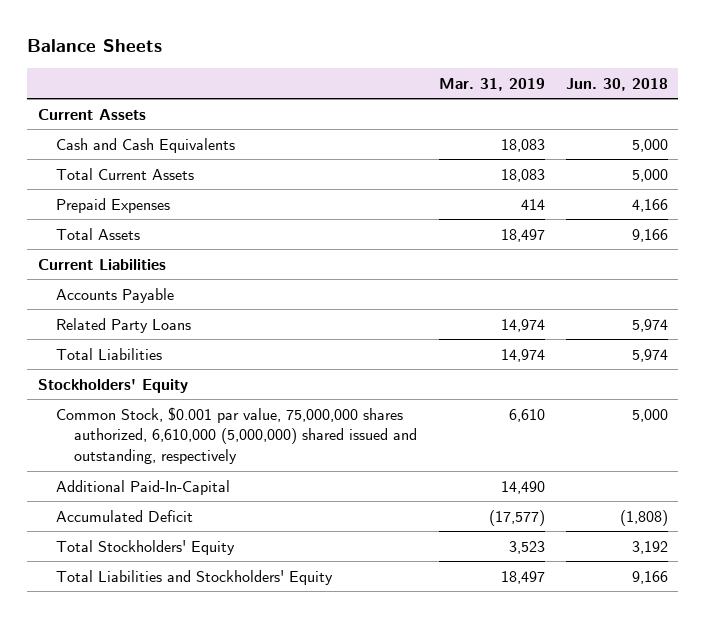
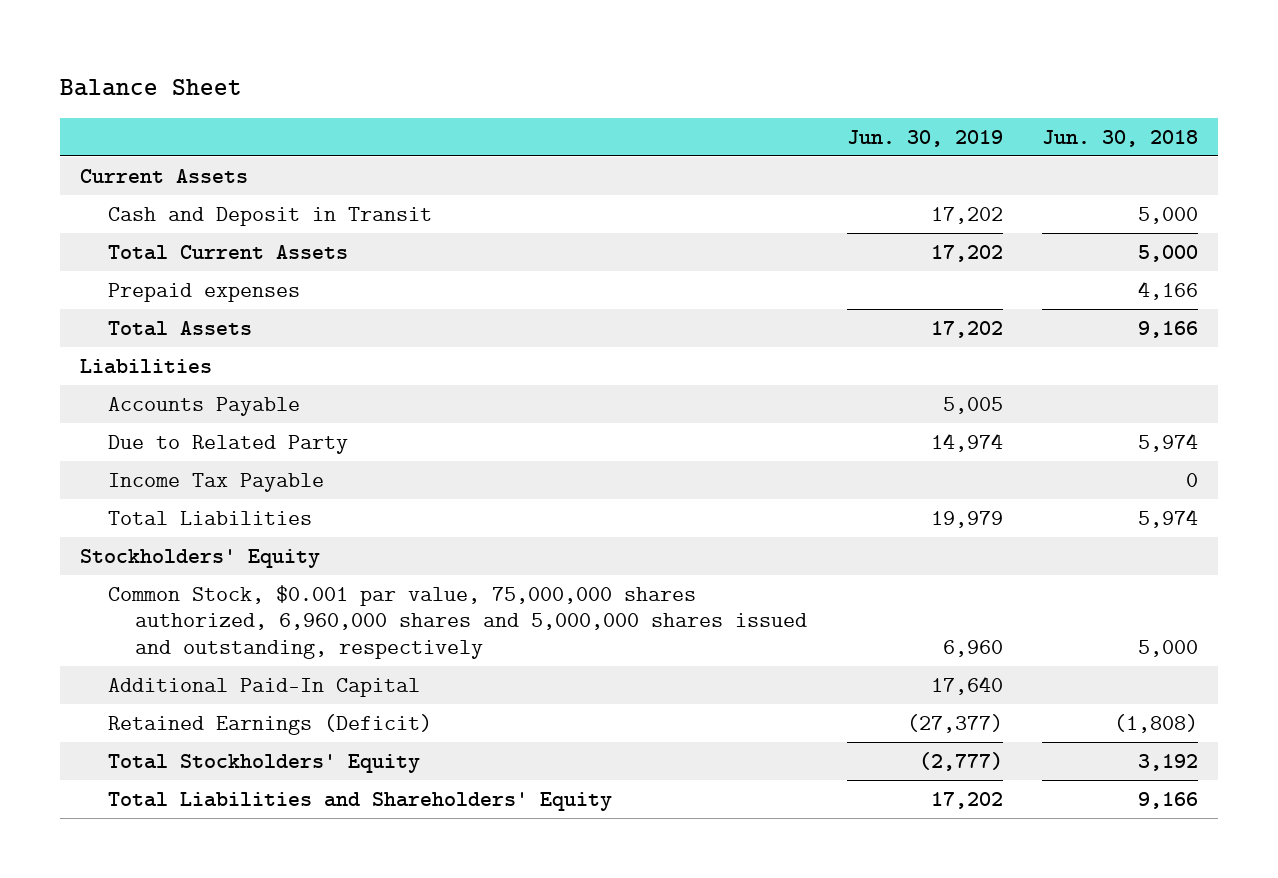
- Balance Sheets
+ Balance Sheet
- | Mar. 31, 2019 | Jun. 30, 2018
+ | Jun. 30, 2019 | Jun. 30, 2018
- Cash and Cash Equivalents | 18,083 | 5,000
+ Cash and Deposit in Transit | 17,202 | 5,000
- Prepaid Expenses | 414 | 4,166
+ Prepaid expenses | | 4,166
- Current Liabilities
+ Liabilities
- Related Party Loans | 14,974 | 5,974
+ Due to Related Party | 14,974 | 5,974
+ Income Tax Payable | | 0
- Common Stock, $0.001 par value, 75,000,000 shares authorized, 6,610,000 (5,000,000) shared issued and outstanding, respectively | 6,610 | 5,000
- Additional Paid-In-Capital | 14,490 |
- Accumulated Deficit | (17,577) | (1,808)
+ Common Stock, $0.001 par value, 75,000,000 shares authorized, 6,960,000 shares and 5,000,000 shares issued and outstanding, respectively | 6,960 | 5,000
+ Additional Paid-In Capital | 17,640 |
+ Retained Earnings (Deficit) | (27,377) | (1,808)
- Total Liabilities and Stockholders' Equity | 18,497 | 9,166
+ Total Liabilities and Shareholders' Equity | 17,202 | 9,166

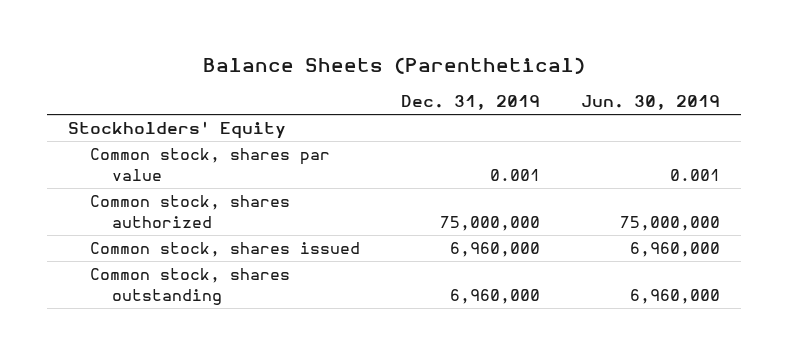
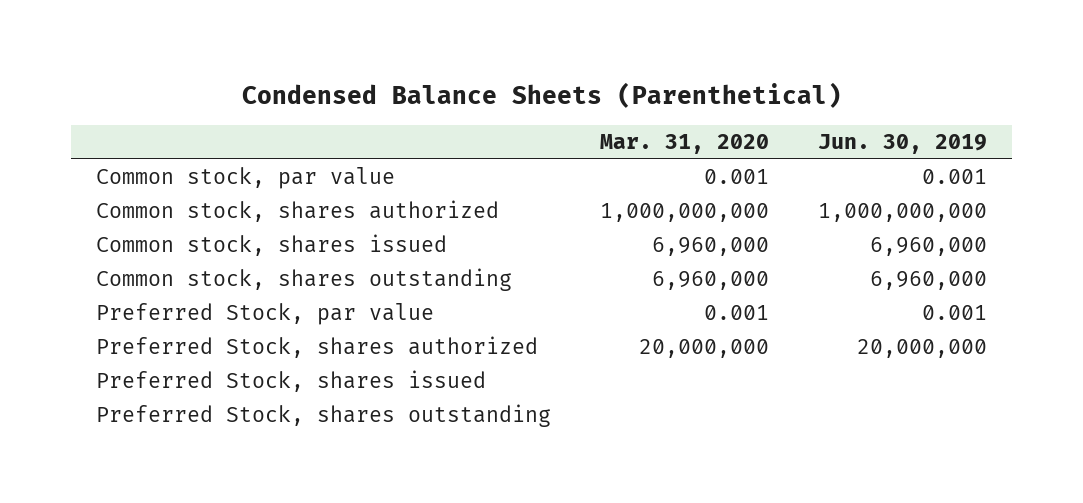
- Balance Sheets (Parenthetical)
+ Condensed Balance Sheets (Parenthetical)
- | Dec. 31, 2019 | Jun. 30, 2019
+ | Mar. 31, 2020 | Jun. 30, 2019
- Stockholders' Equity
- Common stock, shares par value | 0.001 | 0.001
- Common stock, shares authorized | 75,000,000 | 75,000,000
+ Common stock, par value | 0.001 | 0.001
+ Common stock, shares authorized | 1,000,000,000 | 1,000,000,000
+ Preferred Stock, par value | 0.001 | 0.001
+ Preferred Stock, shares authorized | 20,000,000 | 20,000,000
+ Preferred Stock, shares issued
+ Preferred Stock, shares outstanding

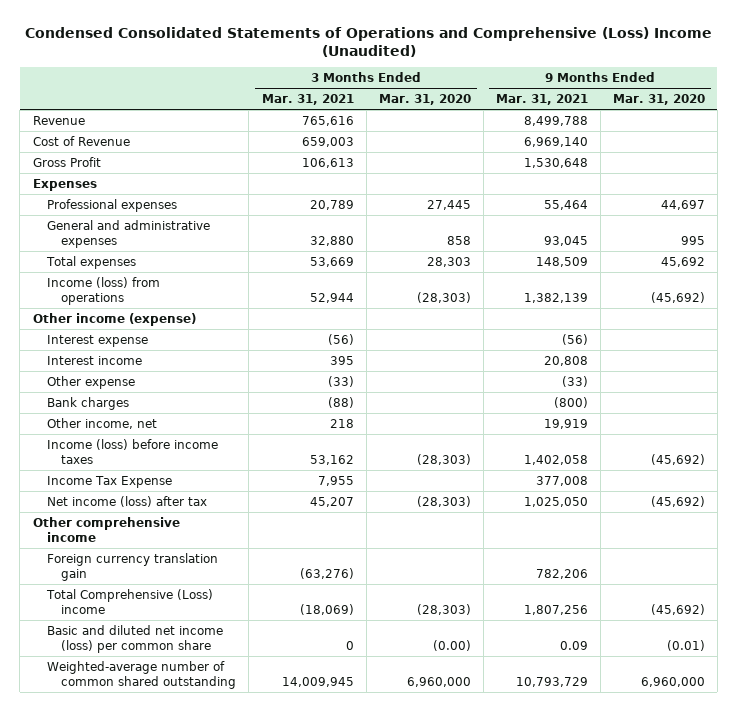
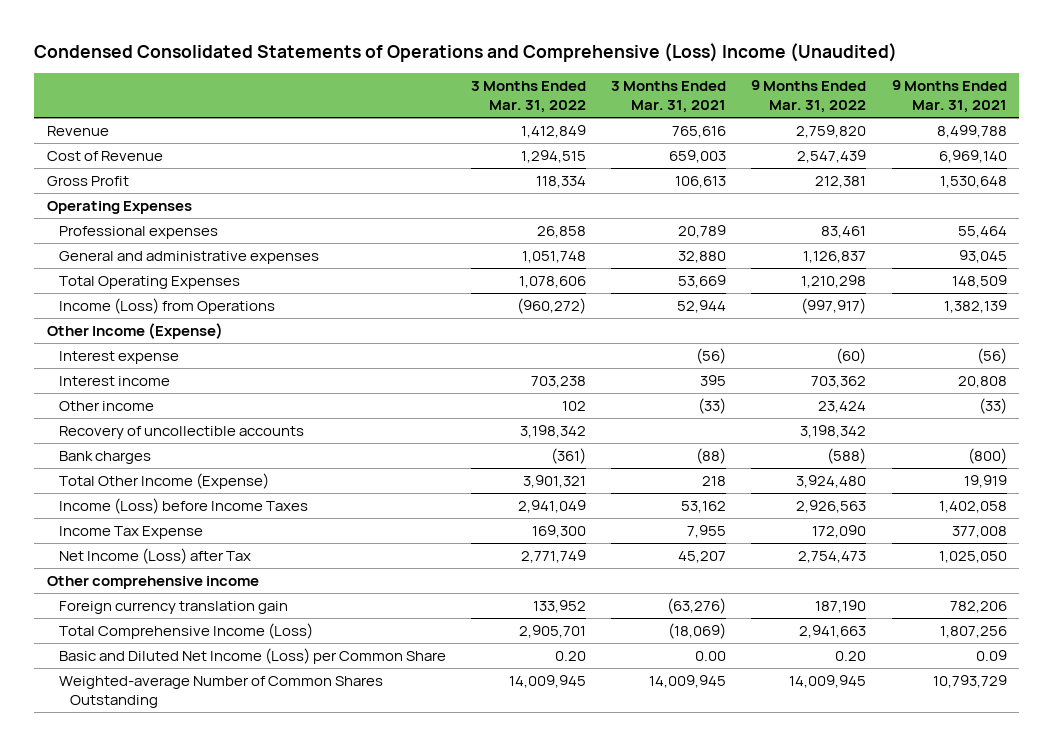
- | 3 Months Ended Mar. 31, 2021 | 3 Months Ended Mar. 31, 2020 | 9 Months Ended Mar. 31, 2021 | 9 Months Ended Mar. 31, 2020
+ | 3 Months Ended Mar. 31, 2022 | 3 Months Ended Mar. 31, 2021 | 9 Months Ended Mar. 31, 2022 | 9 Months Ended Mar. 31, 2021
- Expenses
+ Operating Expenses
- Total expenses | 53,669 | 28,303 | 148,509 | 45,692
- Income (loss) from operations | 52,944 | (28,303) | 1,382,139 | (45,692)
- Other income (expense)
+ Total Operating Expenses | 1,078,606 | 53,669 | 1,210,298 | 148,509
+ Income (Loss) from Operations | (960,272) | 52,944 | (997,917) | 1,382,139
+ Other Income (Expense)
- Other expense | (33) | | (33) |
+ Other income | 102 | (33) | 23,424 | (33)
+ Recovery of uncollectible accounts | 3,198,342 | | 3,198,342 |
- Other income, net | 218 | | 19,919 |
- Income (loss) before income taxes | 53,162 | (28,303) | 1,402,058 | (45,692)
+ Total Other Income (Expense) | 3,901,321 | 218 | 3,924,480 | 19,919
+ Income (Loss) before Income Taxes | 2,941,049 | 53,162 | 2,926,563 | 1,402,058
- Net income (loss) after tax | 45,207 | (28,303) | 1,025,050 | (45,692)
+ Net Income (Loss) after Tax | 2,771,749 | 45,207 | 2,754,473 | 1,025,050
- Total Comprehensive (Loss) income | (18,069) | (28,303) | 1,807,256 | (45,692)
- Basic and diluted net income (loss) per common share | 0 | (0.00) | 0.09 | (0.01)
- Weighted-average number of common shared outstanding | 14,009,945 | 6,960,000 | 10,793,729 | 6,960,000
+ Total Comprehensive Income (Loss) | 2,905,701 | (18,069) | 2,941,663 | 1,807,256
+ Basic and Diluted Net Income (Loss) per Common Share | 0.20 | 0.00 | 0.20 | 0.09
+ Weighted-average Number of Common Shares Outstanding | 14,009,945 | 14,009,945 | 14,009,945 | 10,793,729

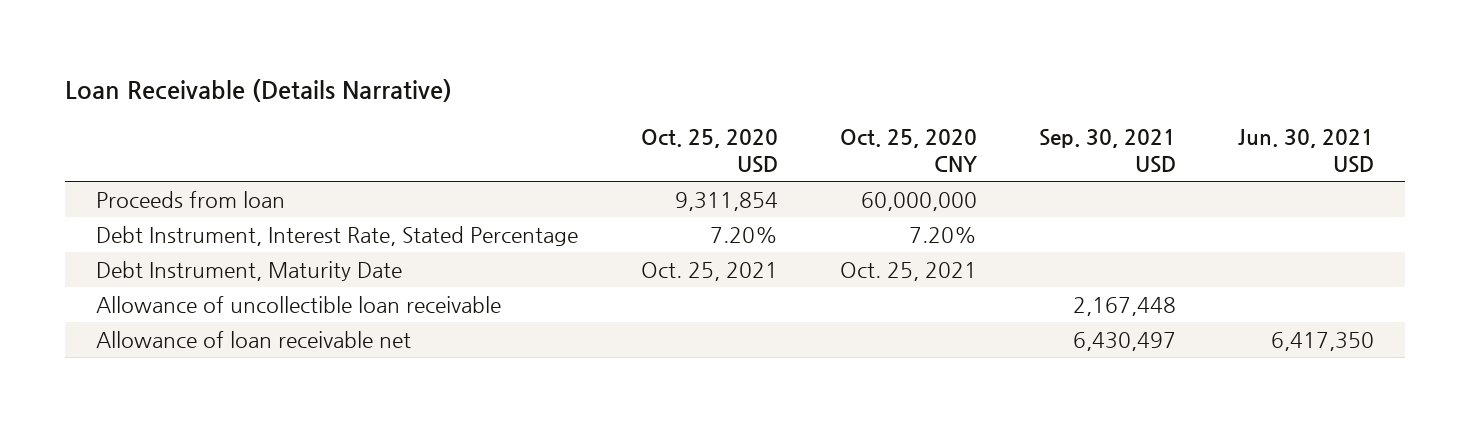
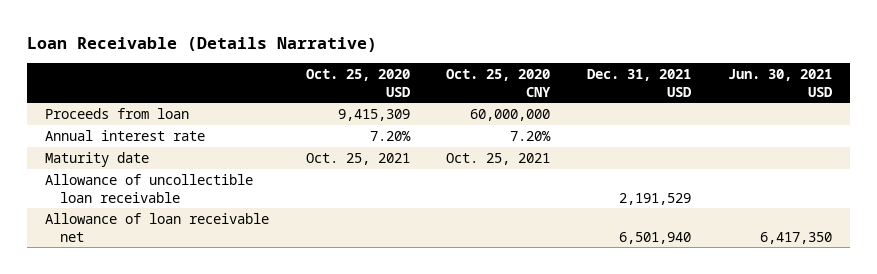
- | Oct. 25, 2020 USD | Oct. 25, 2020 CNY | Sep. 30, 2021 USD | Jun. 30, 2021 USD
+ | Oct. 25, 2020 USD | Oct. 25, 2020 CNY | Dec. 31, 2021 USD | Jun. 30, 2021 USD
- Proceeds from loan | 9,311,854 | 60,000,000 | |
- Debt Instrument, Interest Rate, Stated Percentage | 7.20% | 7.20% | |
- Debt Instrument, Maturity Date | Oct. 25, 2021 | Oct. 25, 2021 | |
+ Proceeds from loan | 9,415,309 | 60,000,000 | |
+ Annual interest rate | 7.20% | 7.20% | |
+ Maturity date | Oct. 25, 2021 | Oct. 25, 2021 | |

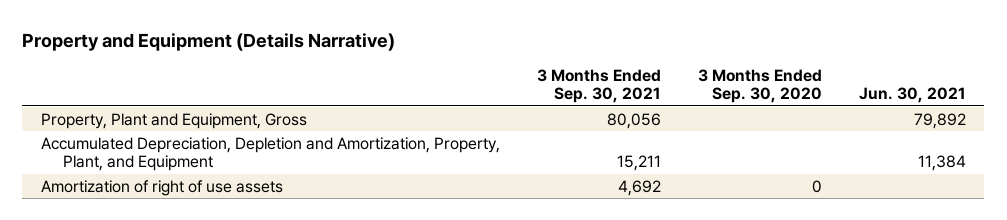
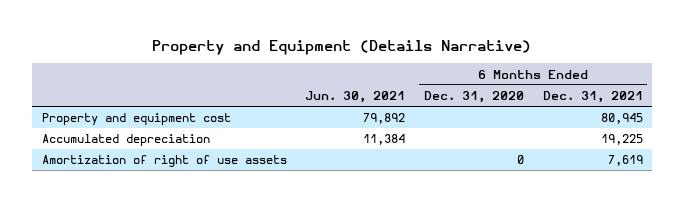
- | 3 Months Ended Sep. 30, 2021 | 3 Months Ended Sep. 30, 2020 | Jun. 30, 2021
+ | Jun. 30, 2021 | 6 Months Ended Dec. 31, 2020 | 6 Months Ended Dec. 31, 2021
- Property, Plant and Equipment, Gross | 80,056 | | 79,892
- Accumulated Depreciation, Depletion and Amortization, Property, Plant, and Equipment | 15,211 | | 11,384
+ Property and equipment cost | 79,892 | | 80,945
+ Accumulated depreciation | 11,384 | | 19,225

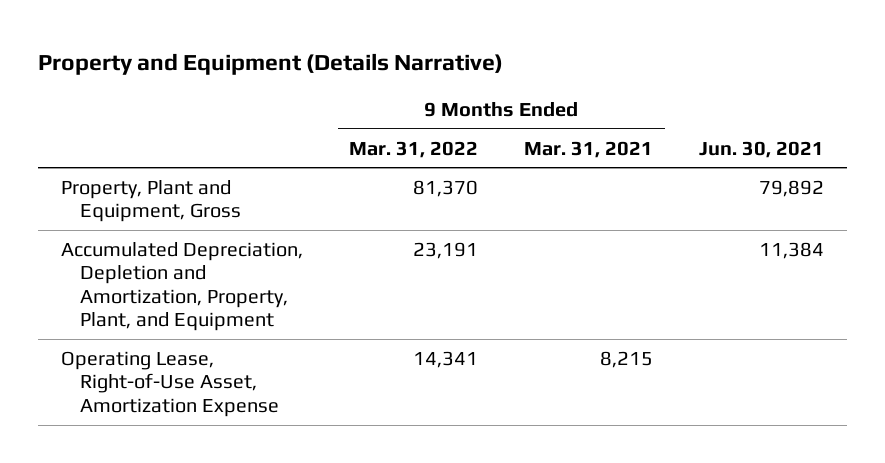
- | Jun. 30, 2021 | 6 Months Ended Dec. 31, 2020 | 6 Months Ended Dec. 31, 2021
+ | 9 Months Ended Mar. 31, 2022 | 9 Months Ended Mar. 31, 2021 | Jun. 30, 2021
- Property and equipment cost | 79,892 | | 80,945
- Accumulated depreciation | 11,384 | | 19,225
- Amortization of right of use assets | | 0 | 7,619
+ Property, Plant and Equipment, Gross | 81,370 | | 79,892
+ Accumulated Depreciation, Depletion and Amortization, Property, Plant, and Equipment | 23,191 | | 11,384
+ Operating Lease, Right-of-Use Asset, Amortization Expense | 14,341 | 8,215 |

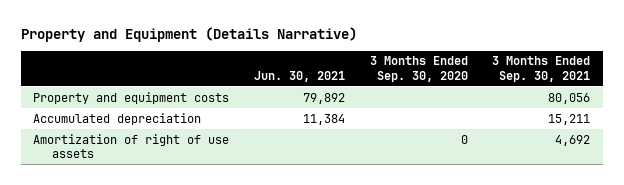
- | 9 Months Ended Mar. 31, 2022 | 9 Months Ended Mar. 31, 2021 | Jun. 30, 2021
+ | Jun. 30, 2021 | 3 Months Ended Sep. 30, 2020 | 3 Months Ended Sep. 30, 2021
- Property, Plant and Equipment, Gross | 81,370 | | 79,892
- Accumulated Depreciation, Depletion and Amortization, Property, Plant, and Equipment | 23,191 | | 11,384
- Operating Lease, Right-of-Use Asset, Amortization Expense | 14,341 | 8,215 |
+ Property and equipment costs | 79,892 | | 80,056
+ Accumulated depreciation | 11,384 | | 15,211
+ Amortization of right of use assets | | 0 | 4,692

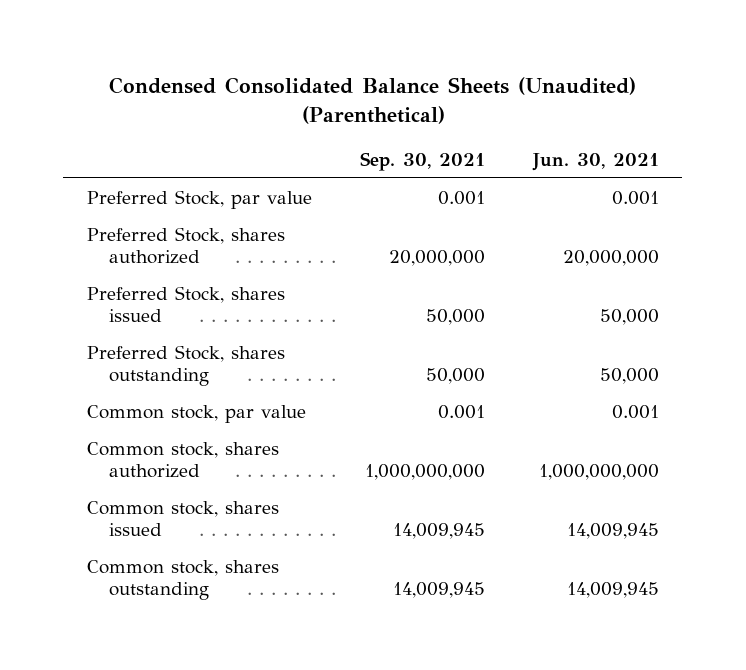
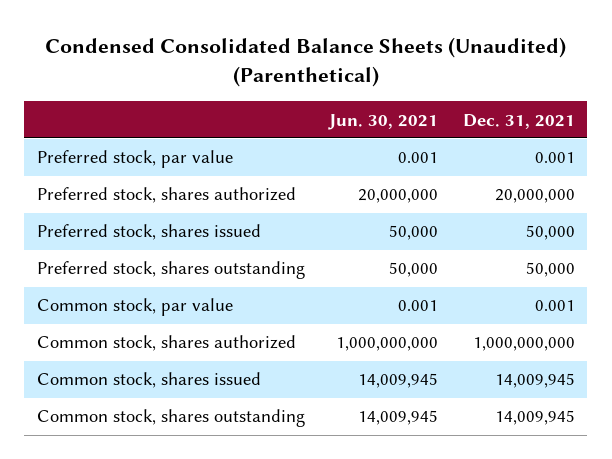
- | Sep. 30, 2021 | Jun. 30, 2021
+ | Jun. 30, 2021 | Dec. 31, 2021
- Preferred Stock, par value | 0.001 | 0.001
- Preferred Stock, shares authorized | 20,000,000 | 20,000,000
- Preferred Stock, shares issued | 50,000 | 50,000
- Preferred Stock, shares outstanding | 50,000 | 50,000
+ Preferred stock, par value | 0.001 | 0.001
+ Preferred stock, shares authorized | 20,000,000 | 20,000,000
+ Preferred stock, shares issued | 50,000 | 50,000
+ Preferred stock, shares outstanding | 50,000 | 50,000

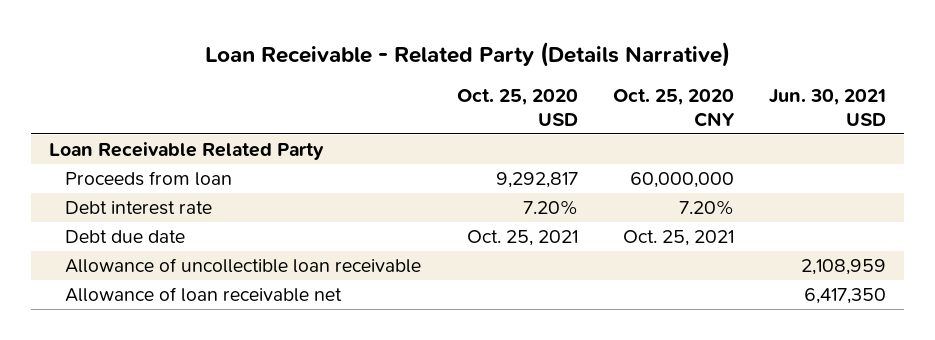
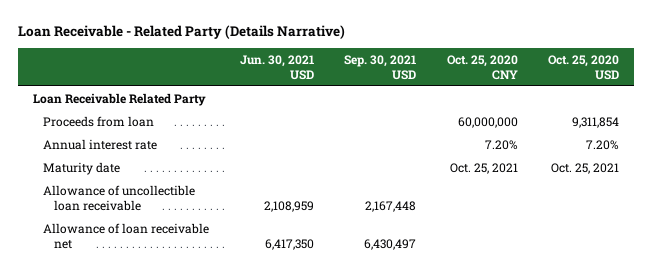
- | Oct. 25, 2020 USD | Oct. 25, 2020 CNY | Jun. 30, 2021 USD
+ | Jun. 30, 2021 USD | Sep. 30, 2021 USD | Oct. 25, 2020 CNY | Oct. 25, 2020 USD
- Proceeds from loan | 9,292,817 | 60,000,000 |
- Debt interest rate | 7.20% | 7.20% |
- Debt due date | Oct. 25, 2021 | Oct. 25, 2021 |
+ Proceeds from loan | | | 60,000,000 | 9,311,854
+ Annual interest rate | | | 7.20% | 7.20%
+ Maturity date | | | Oct. 25, 2021 | Oct. 25, 2021

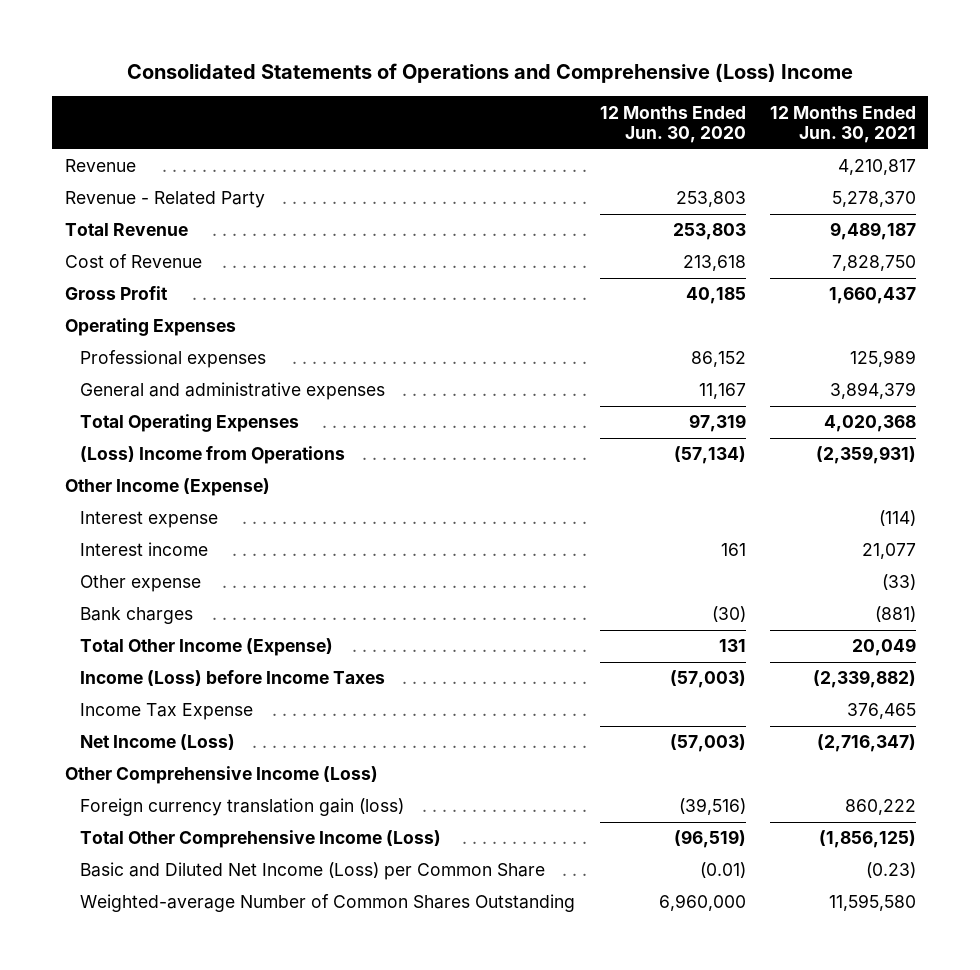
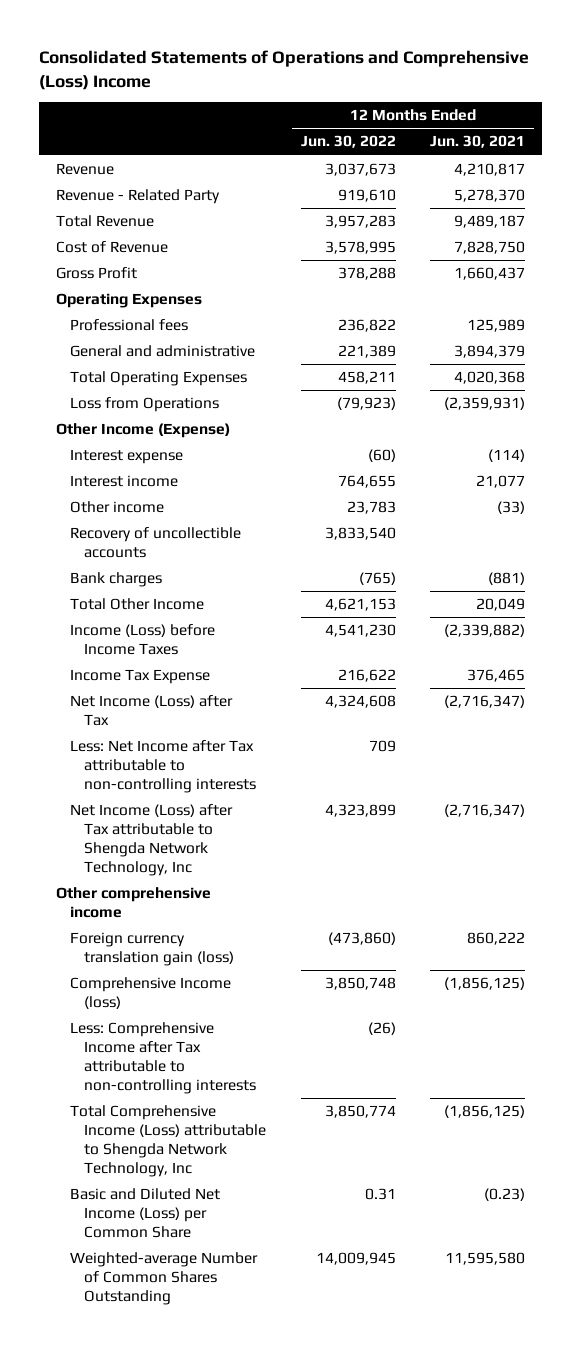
- | 12 Months Ended Jun. 30, 2020 | 12 Months Ended Jun. 30, 2021
+ | 12 Months Ended Jun. 30, 2022 | 12 Months Ended Jun. 30, 2021
- Professional expenses | 86,152 | 125,989
- General and administrative expenses | 11,167 | 3,894,379
+ Professional fees | 236,822 | 125,989
+ General and administrative | 221,389 | 3,894,379
- (Loss) Income from Operations | (57,134) | (2,359,931)
+ Loss from Operations | (79,923) | (2,359,931)
- Other expense | | (33)
+ Other income | 23,783 | (33)
+ Recovery of uncollectible accounts | 3,833,540 |
- Total Other Income (Expense) | 131 | 20,049
+ Total Other Income | 4,621,153 | 20,049
- Net Income (Loss) | (57,003) | (2,716,347)
- Other Comprehensive Income (Loss)
+ Net Income (Loss) after Tax | 4,324,608 | (2,716,347)
+ Less: Net Income after Tax attributable to non-controlling interests | 709 |
+ Net Income (Loss) after Tax attributable to Shengda Network Technology, Inc | 4,323,899 | (2,716,347)
+ Other comprehensive income
- Total Other Comprehensive Income (Loss) | (96,519) | (1,856,125)
+ Comprehensive Income (loss) | 3,850,748 | (1,856,125)
+ Less: Comprehensive Income after Tax attributable to non-controlling interests | (26) |
+ Total Comprehensive Income (Loss) attributable to Shengda Network Technology, Inc | 3,850,774 | (1,856,125)

